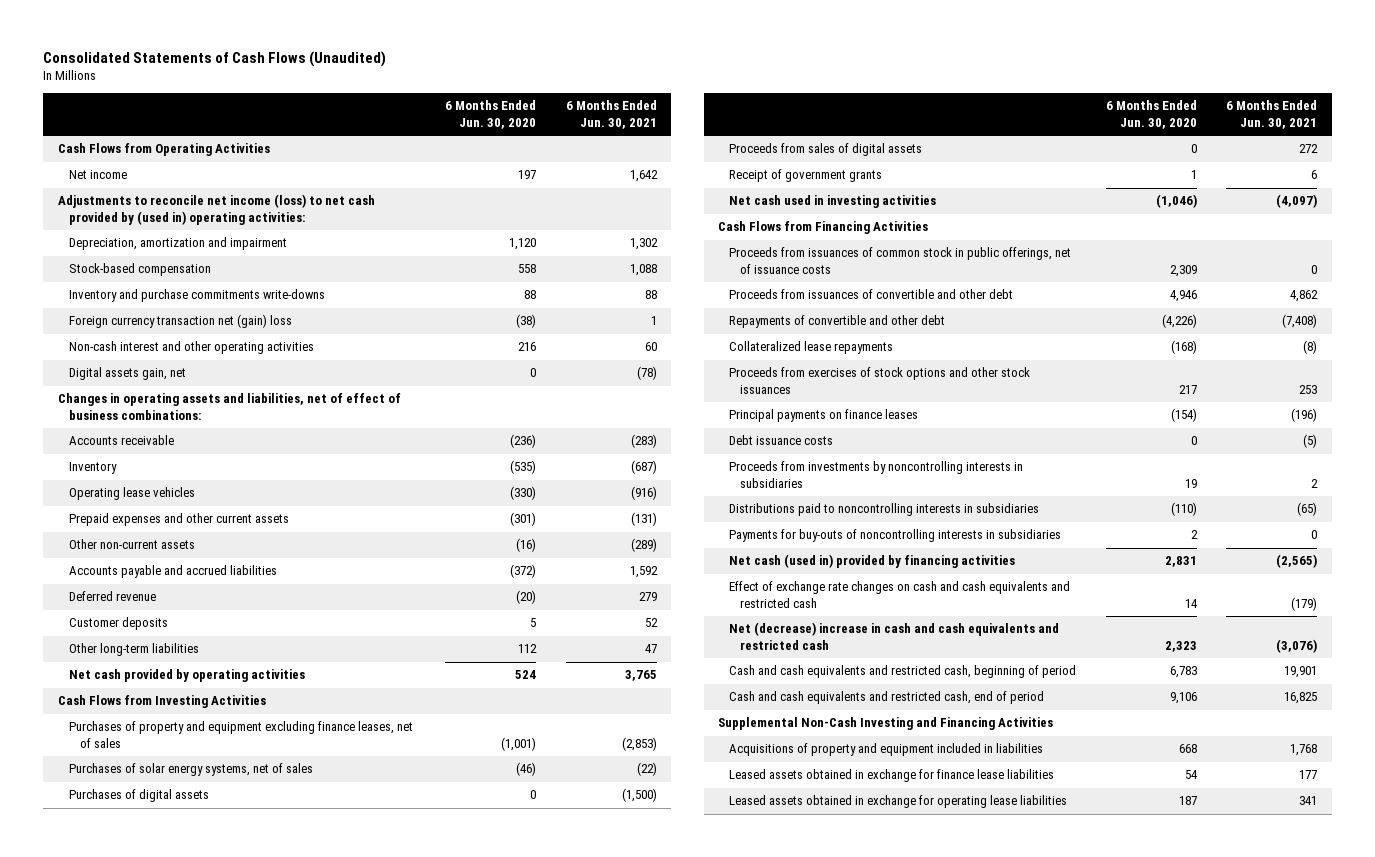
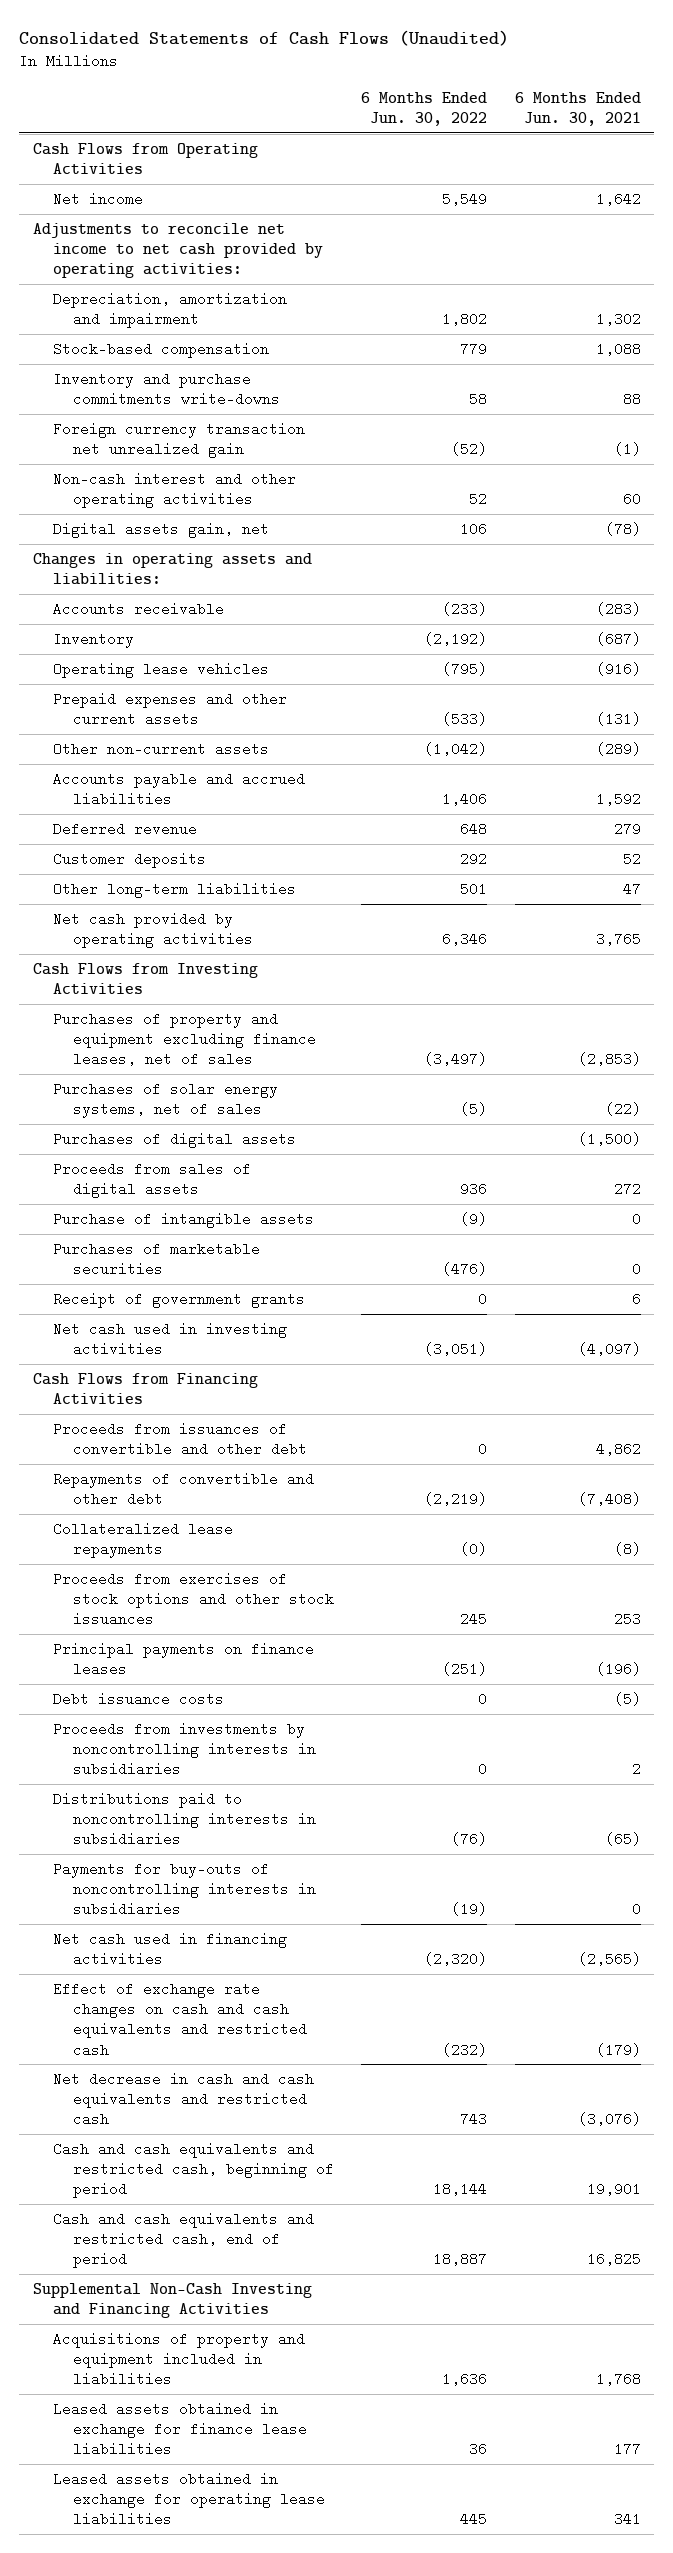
- | 6 Months Ended Jun. 30, 2020 | 6 Months Ended Jun. 30, 2021
+ | 6 Months Ended Jun. 30, 2022 | 6 Months Ended Jun. 30, 2021
- Adjustments to reconcile net income (loss) to net cash provided by (used in) operating activities:
+ Adjustments to reconcile net income to net cash provided by operating activities:
- Foreign currency transaction net (gain) loss | (38) | 1
+ Foreign currency transaction net unrealized gain | (52) | (1)
- Changes in operating assets and liabilities, net of effect of business combinations:
+ Changes in operating assets and liabilities:
+ Purchase of intangible assets | (9) | 0
+ Purchases of marketable securities | (476) | 0
- Proceeds from issuances of common stock in public offerings, net of issuance costs | 2,309 | 0
- Net cash (used in) provided by financing activities | 2,831 | (2,565)
+ Net cash used in financing activities | (2,320) | (2,565)
- Net (decrease) increase in cash and cash equivalents and restricted cash | 2,323 | (3,076)
+ Net decrease in cash and cash equivalents and restricted cash | 743 | (3,076)

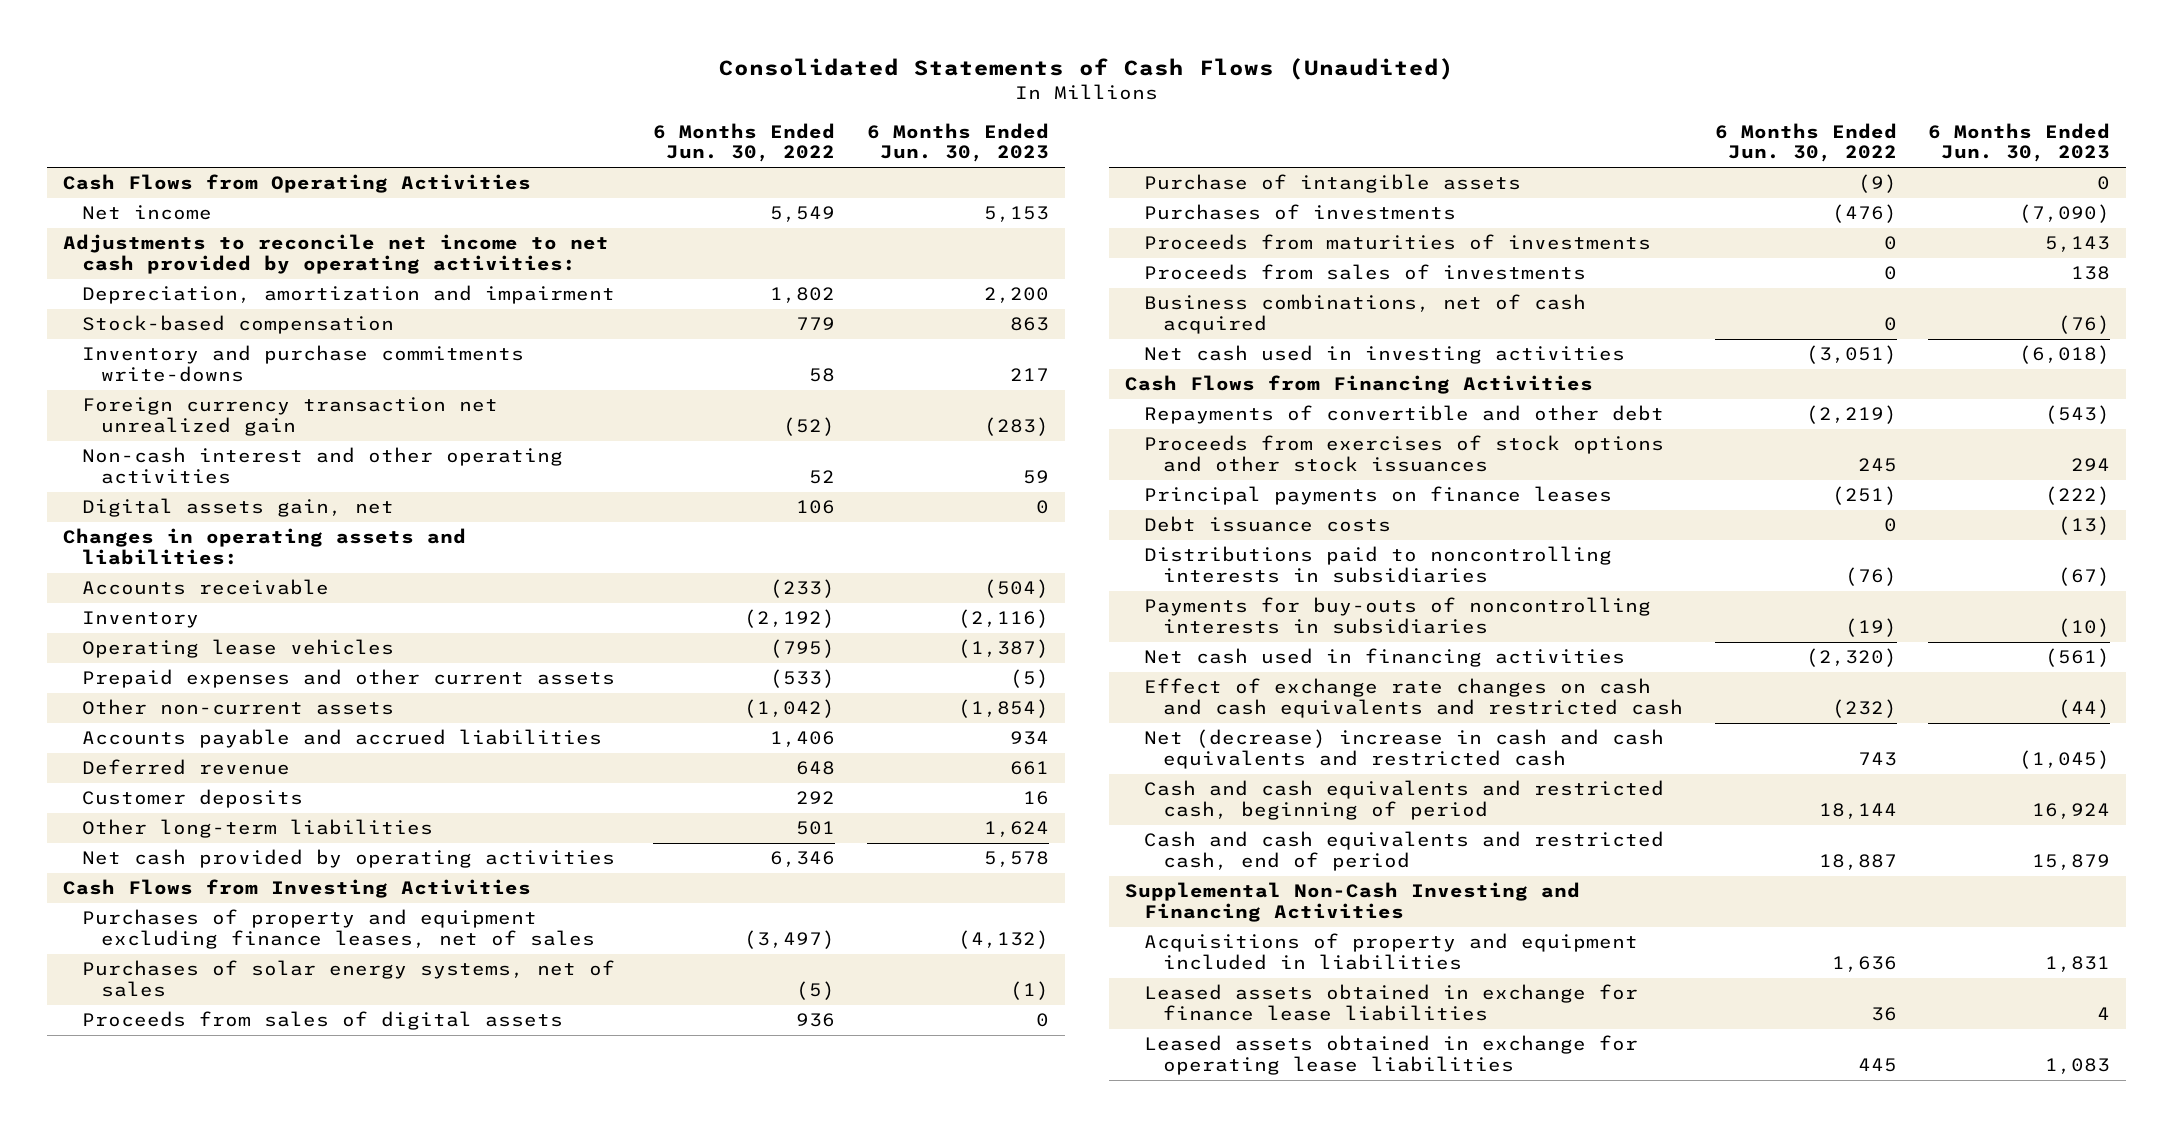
- | 6 Months Ended Jun. 30, 2022 | 6 Months Ended Jun. 30, 2021
+ | 6 Months Ended Jun. 30, 2022 | 6 Months Ended Jun. 30, 2023
- Purchases of digital assets | | (1,500)
- Purchases of marketable securities | (476) | 0
- Receipt of government grants | 0 | 6
+ Purchases of investments | (476) | (7,090)
+ Proceeds from maturities of investments | 0 | 5,143
+ Proceeds from sales of investments | 0 | 138
+ Business combinations, net of cash acquired | 0 | (76)
- Proceeds from issuances of convertible and other debt | 0 | 4,862
- Collateralized lease repayments | (0) | (8)
- Proceeds from investments by noncontrolling interests in subsidiaries | 0 | 2
- Net decrease in cash and cash equivalents and restricted cash | 743 | (3,076)
+ Net (decrease) increase in cash and cash equivalents and restricted cash | 743 | (1,045)

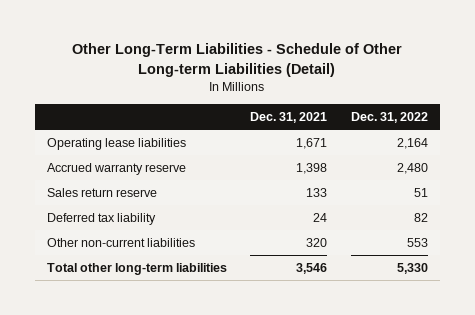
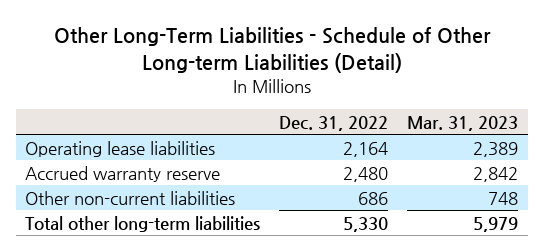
- | Dec. 31, 2021 | Dec. 31, 2022
+ | Dec. 31, 2022 | Mar. 31, 2023
- Sales return reserve | 133 | 51
- Deferred tax liability | 24 | 82
- Other non-current liabilities | 320 | 553
+ Other non-current liabilities | 686 | 748

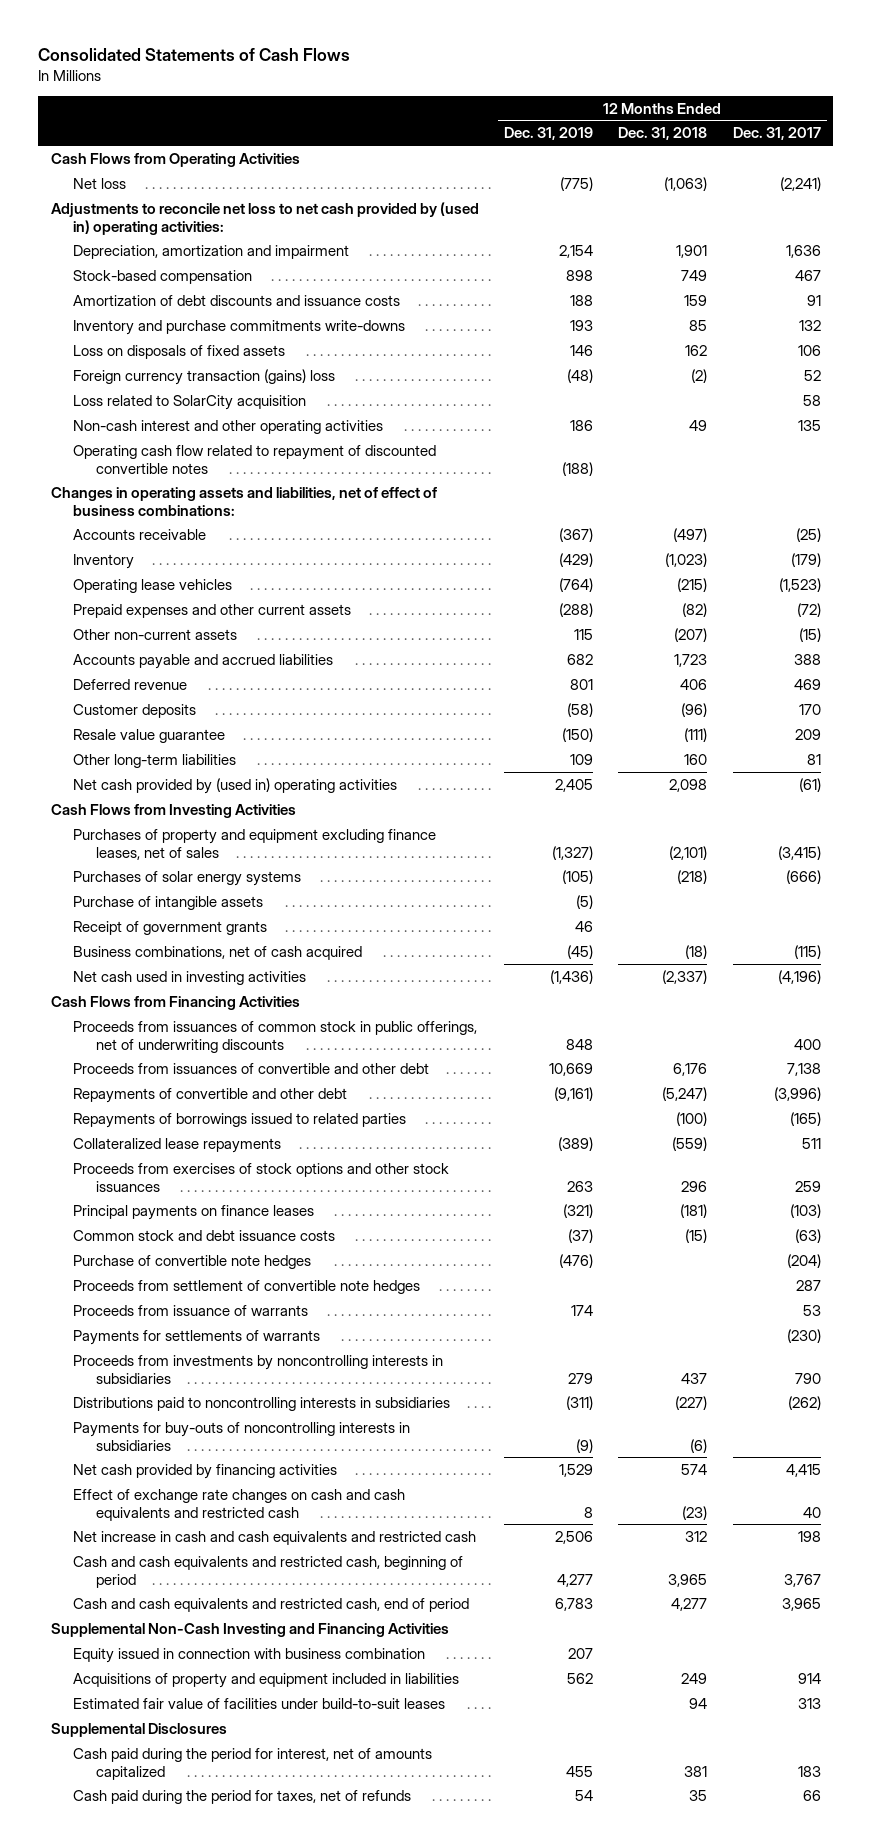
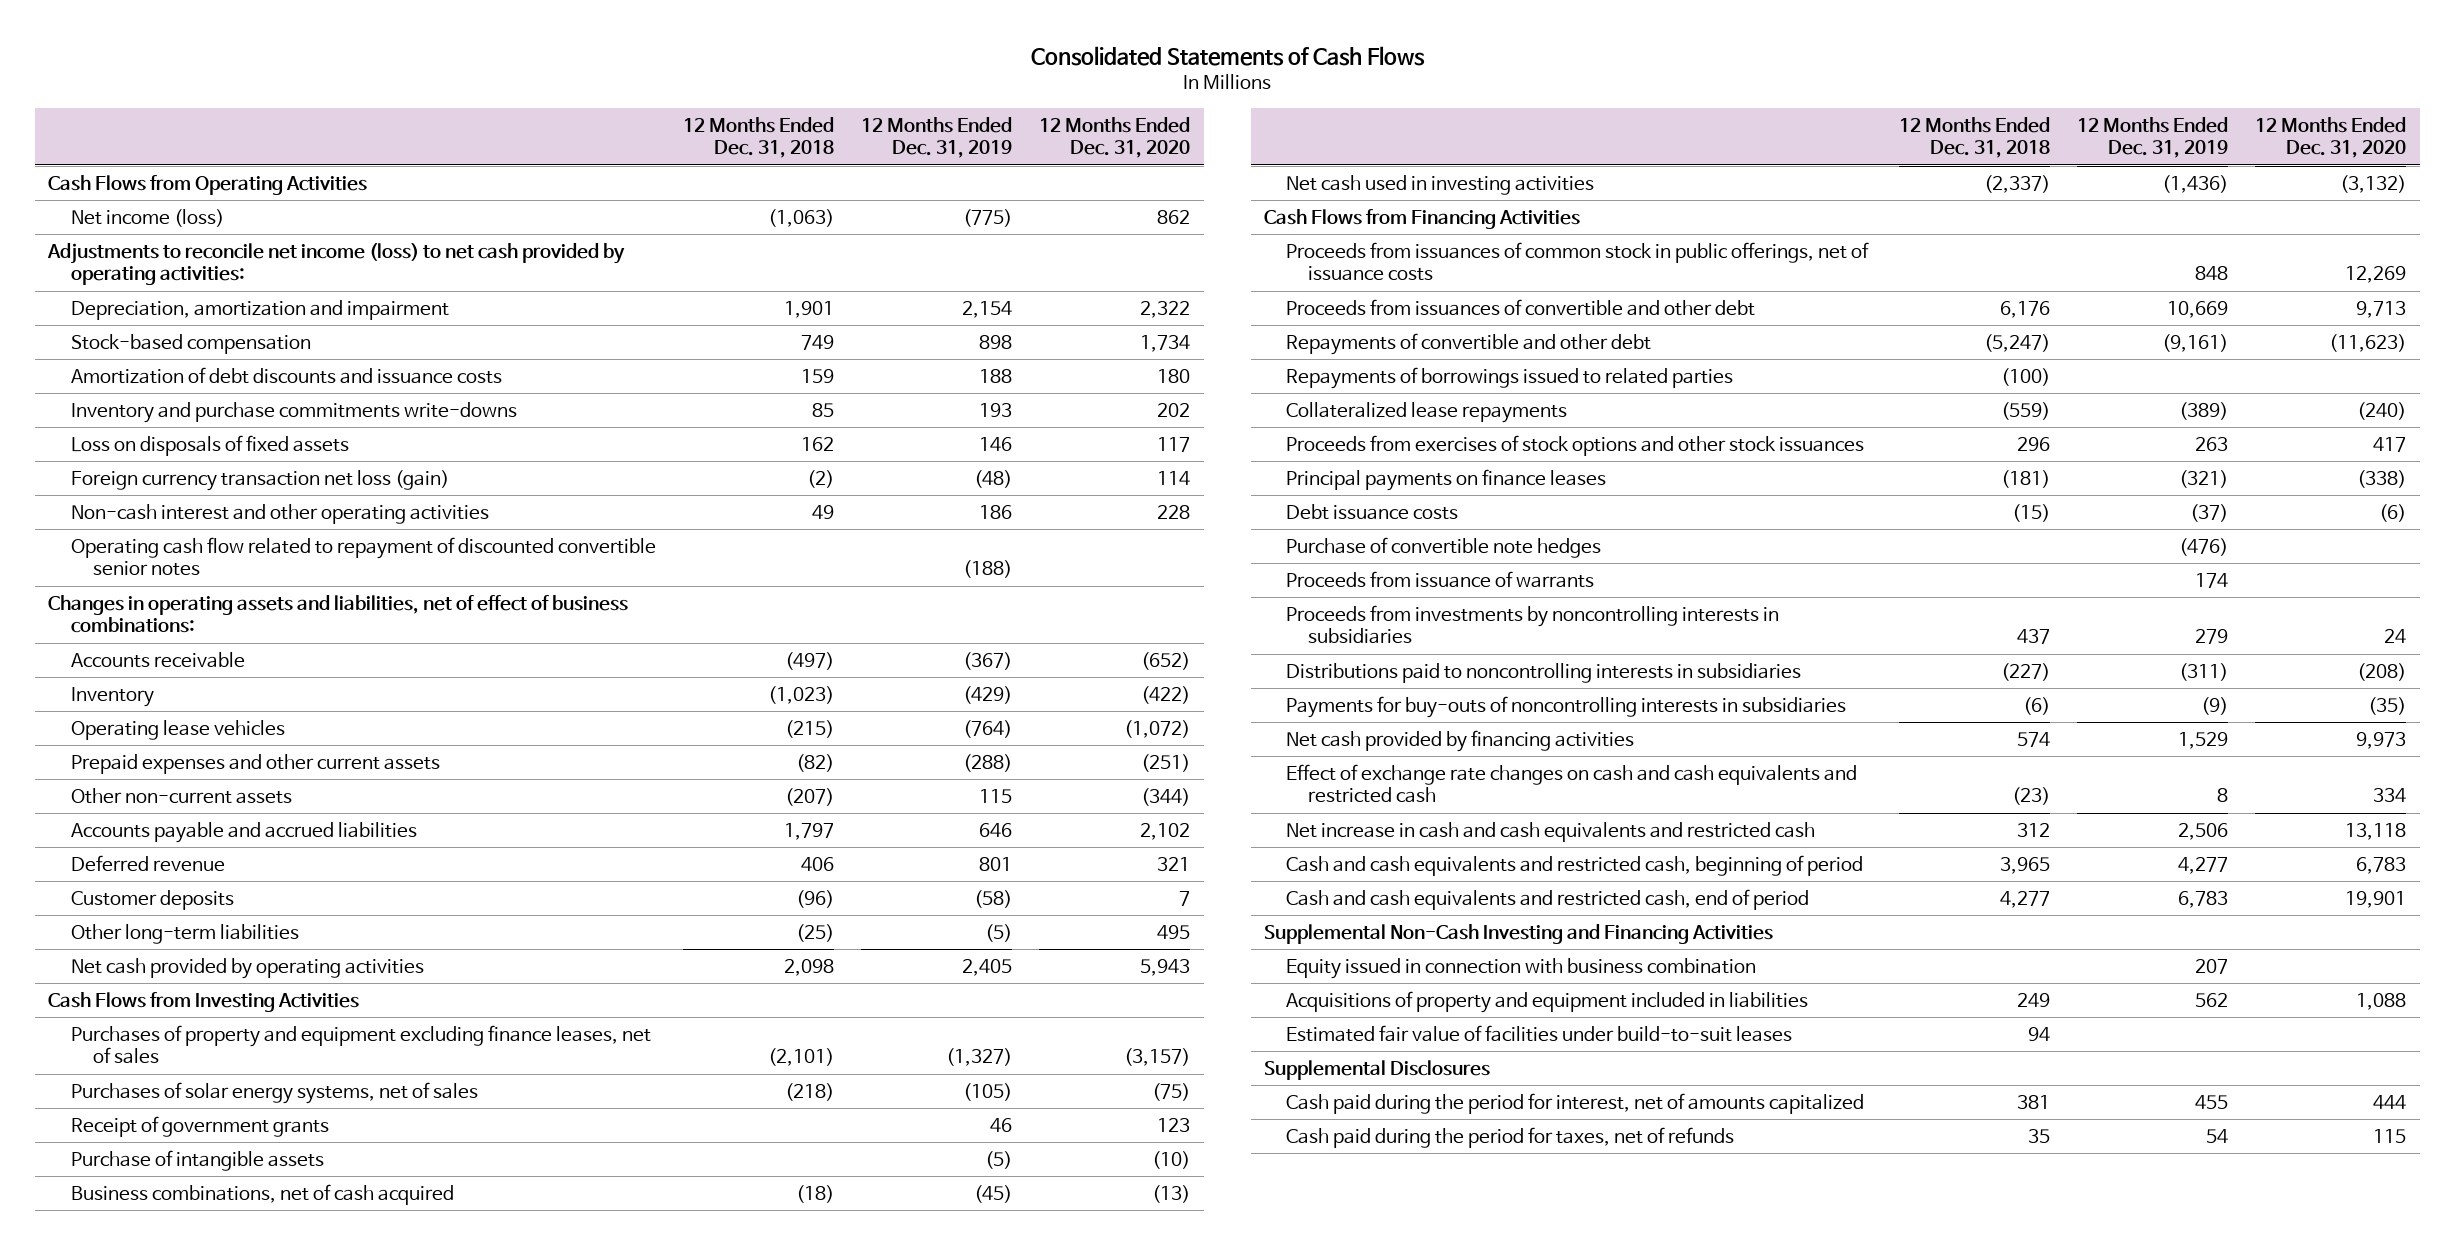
- | 12 Months Ended Dec. 31, 2019 | 12 Months Ended Dec. 31, 2018 | 12 Months Ended Dec. 31, 2017
+ | 12 Months Ended Dec. 31, 2018 | 12 Months Ended Dec. 31, 2019 | 12 Months Ended Dec. 31, 2020
- Net loss | (775) | (1,063) | (2,241)
- Adjustments to reconcile net loss to net cash provided by (used in) operating activities:
+ Net income (loss) | (1,063) | (775) | 862
+ Adjustments to reconcile net income (loss) to net cash provided by operating activities:
- Foreign currency transaction (gains) loss | (48) | (2) | 52
- Loss related to SolarCity acquisition | | | 58
+ Foreign currency transaction net loss (gain) | (2) | (48) | 114
- Operating cash flow related to repayment of discounted convertible notes | (188) | |
+ Operating cash flow related to repayment of discounted convertible senior notes | | (188) |
- Accounts payable and accrued liabilities | 682 | 1,723 | 388
+ Accounts payable and accrued liabilities | 1,797 | 646 | 2,102
- Resale value guarantee | (150) | (111) | 209
- Other long-term liabilities | 109 | 160 | 81
- Net cash provided by (used in) operating activities | 2,405 | 2,098 | (61)
+ Other long-term liabilities | (25) | (5) | 495
+ Net cash provided by operating activities | 2,098 | 2,405 | 5,943
- Purchases of solar energy systems | (105) | (218) | (666)
+ Purchases of solar energy systems, net of sales | (218) | (105) | (75)
moved down: Purchase of intangible assets | | (5) | (10)
- Proceeds from issuances of common stock in public offerings, net of underwriting discounts | 848 | | 400
+ Proceeds from issuances of common stock in public offerings, net of issuance costs | | 848 | 12,269
- Common stock and debt issuance costs | (37) | (15) | (63)
+ Debt issuance costs | (15) | (37) | (6)
- Proceeds from settlement of convertible note hedges | | | 287
- Payments for settlements of warrants | | | (230)

